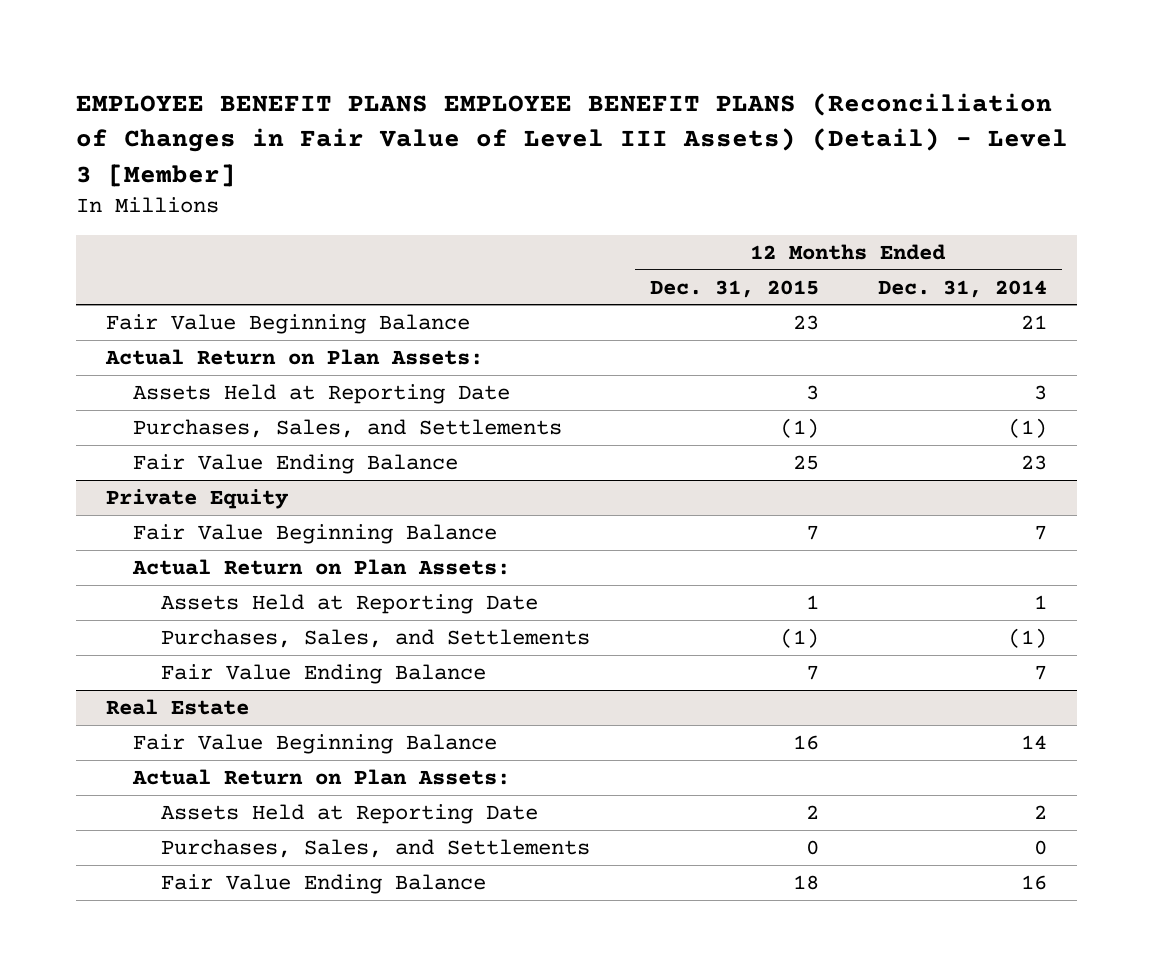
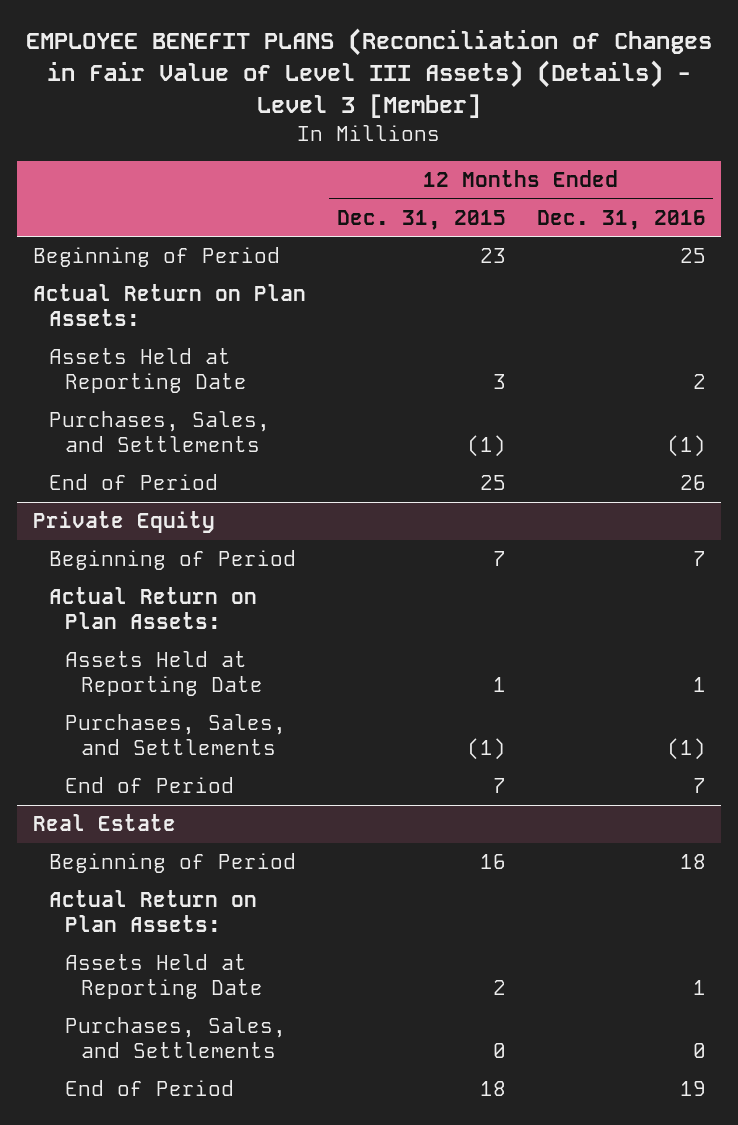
- EMPLOYEE BENEFIT PLANS EMPLOYEE BENEFIT PLANS (Reconciliation of Changes in Fair Value of Level III Assets) (Detail) - Level 3 [Member]
+ EMPLOYEE BENEFIT PLANS (Reconciliation of Changes in Fair Value of Level III Assets) (Details) - Level 3 [Member]
- | 12 Months Ended Dec. 31, 2015 | 12 Months Ended Dec. 31, 2014
+ | 12 Months Ended Dec. 31, 2015 | 12 Months Ended Dec. 31, 2016
- Fair Value Beginning Balance | 23 | 21
+ Beginning of Period | 23 | 25
- Fair Value Ending Balance | 25 | 23
+ End of Period | 25 | 26
@ Private Equity
- Fair Value Beginning Balance | 7 | 7
+ Beginning of Period | 7 | 7
- Fair Value Ending Balance | 7 | 7
+ End of Period | 7 | 7
@ Real Estate
- Fair Value Beginning Balance | 16 | 14
+ Beginning of Period | 16 | 18
- Fair Value Ending Balance | 18 | 16
+ End of Period | 18 | 19

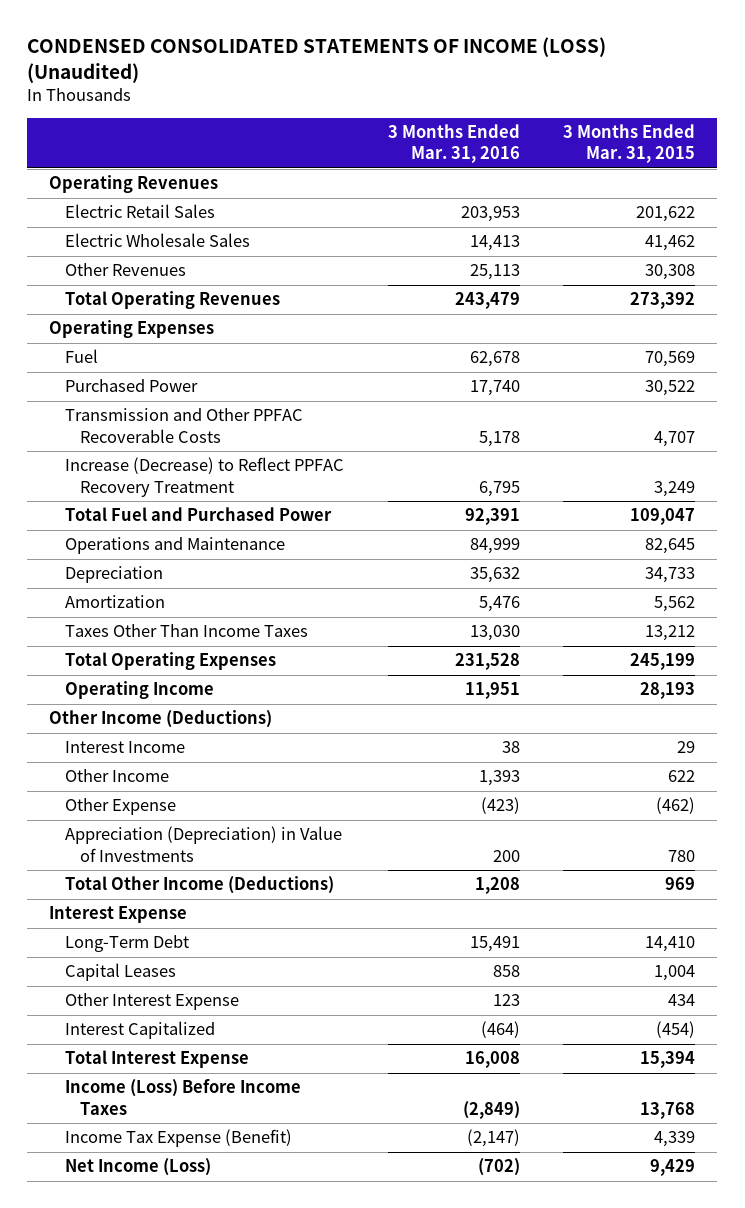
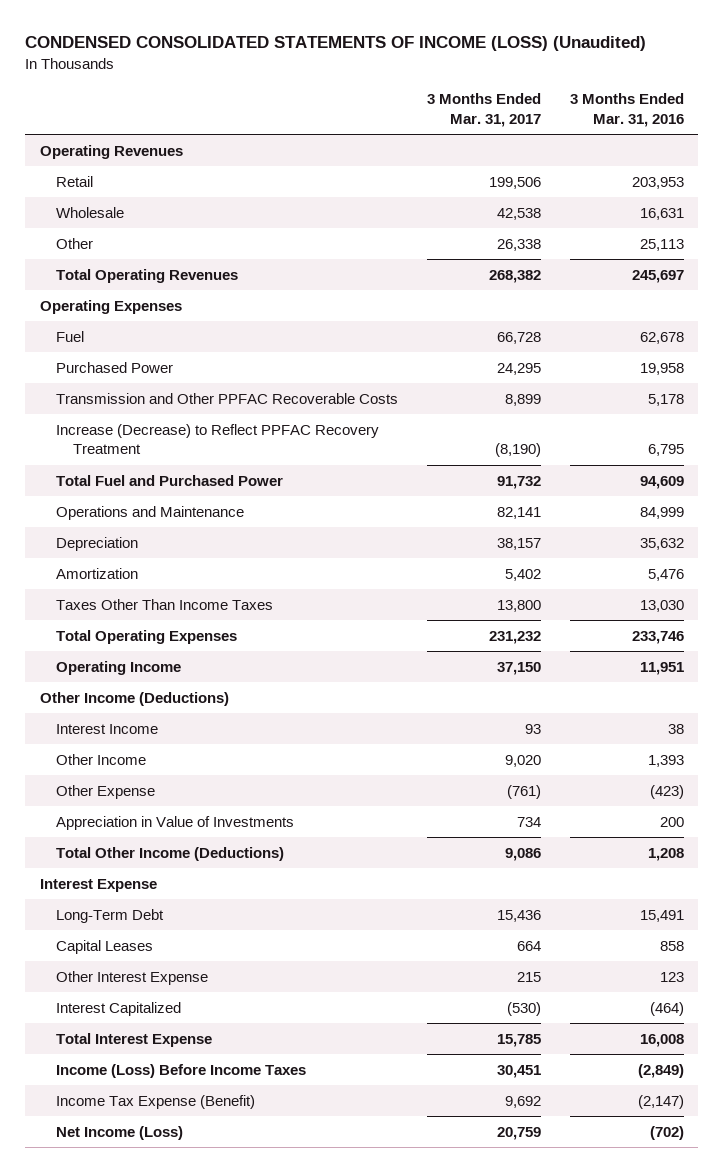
- | 3 Months Ended Mar. 31, 2016 | 3 Months Ended Mar. 31, 2015
+ | 3 Months Ended Mar. 31, 2017 | 3 Months Ended Mar. 31, 2016
- Electric Retail Sales | 203,953 | 201,622
- Electric Wholesale Sales | 14,413 | 41,462
- Other Revenues | 25,113 | 30,308
- Total Operating Revenues | 243,479 | 273,392
+ Retail | 199,506 | 203,953
+ Wholesale | 42,538 | 16,631
+ Other | 26,338 | 25,113
+ Total Operating Revenues | 268,382 | 245,697
- Purchased Power | 17,740 | 30,522
+ Purchased Power | 24,295 | 19,958
- Total Fuel and Purchased Power | 92,391 | 109,047
+ Total Fuel and Purchased Power | 91,732 | 94,609
- Total Operating Expenses | 231,528 | 245,199
+ Total Operating Expenses | 231,232 | 233,746
- Appreciation (Depreciation) in Value of Investments | 200 | 780
+ Appreciation in Value of Investments | 734 | 200

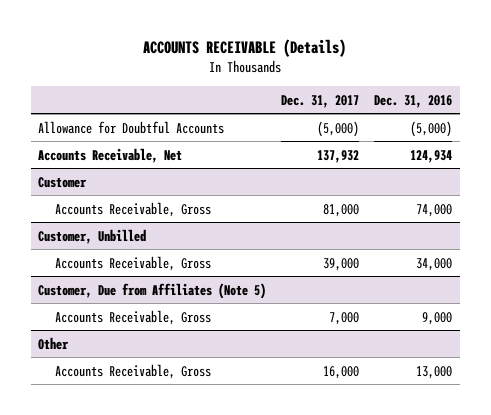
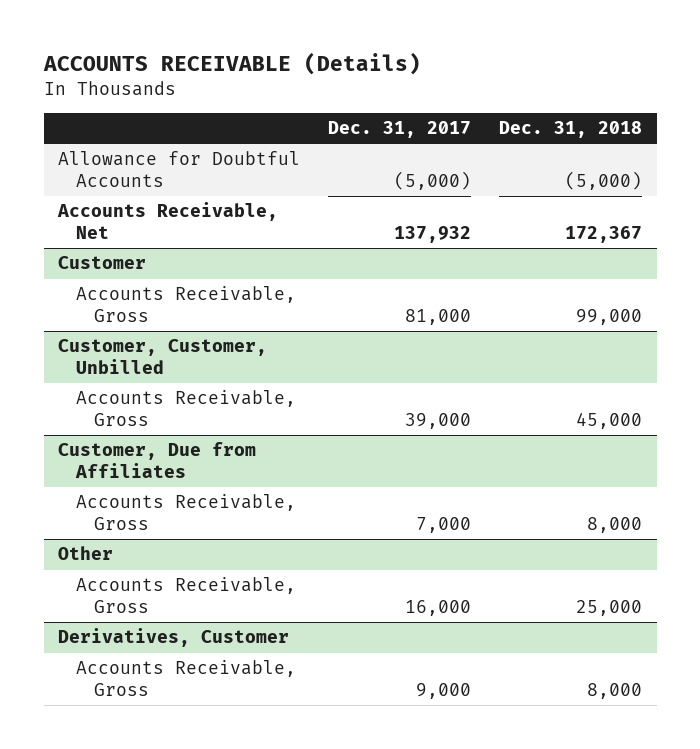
- | Dec. 31, 2017 | Dec. 31, 2016
+ | Dec. 31, 2017 | Dec. 31, 2018
- Customer, Unbilled
+ Customer, Customer, Unbilled
- Customer, Due from Affiliates (Note 5)
+ Customer, Due from Affiliates
+ Derivatives, Customer
+ Accounts Receivable, Gross | 9,000 | 8,000

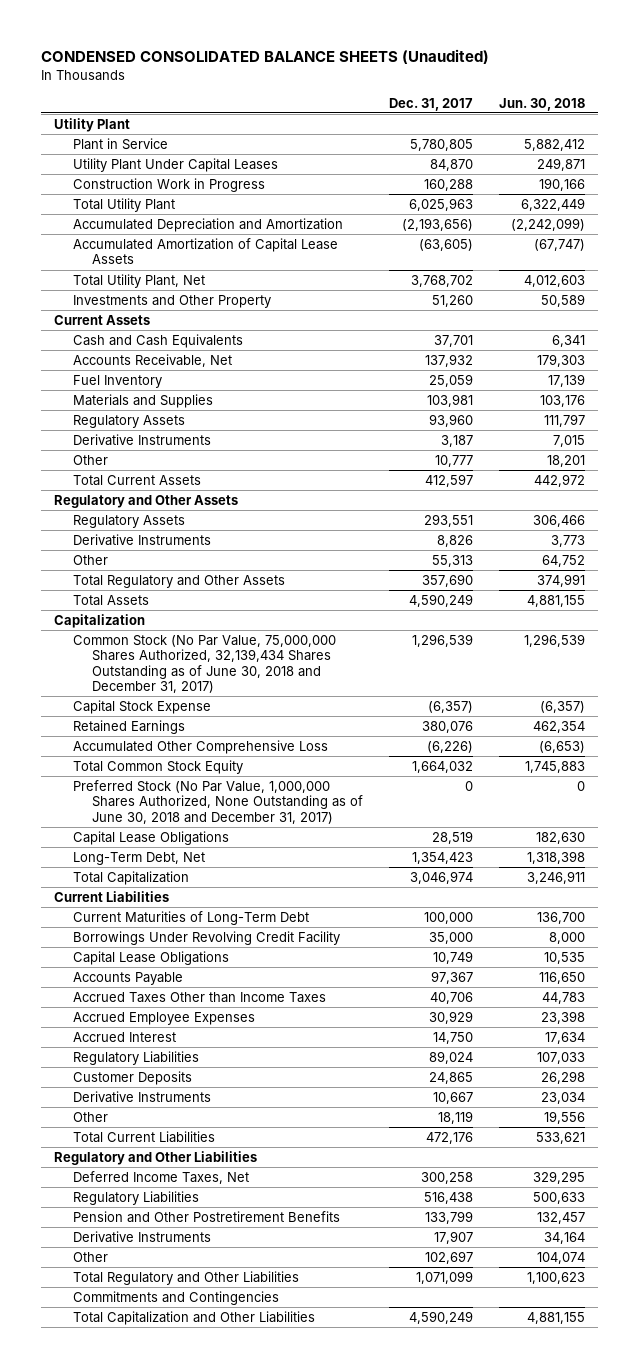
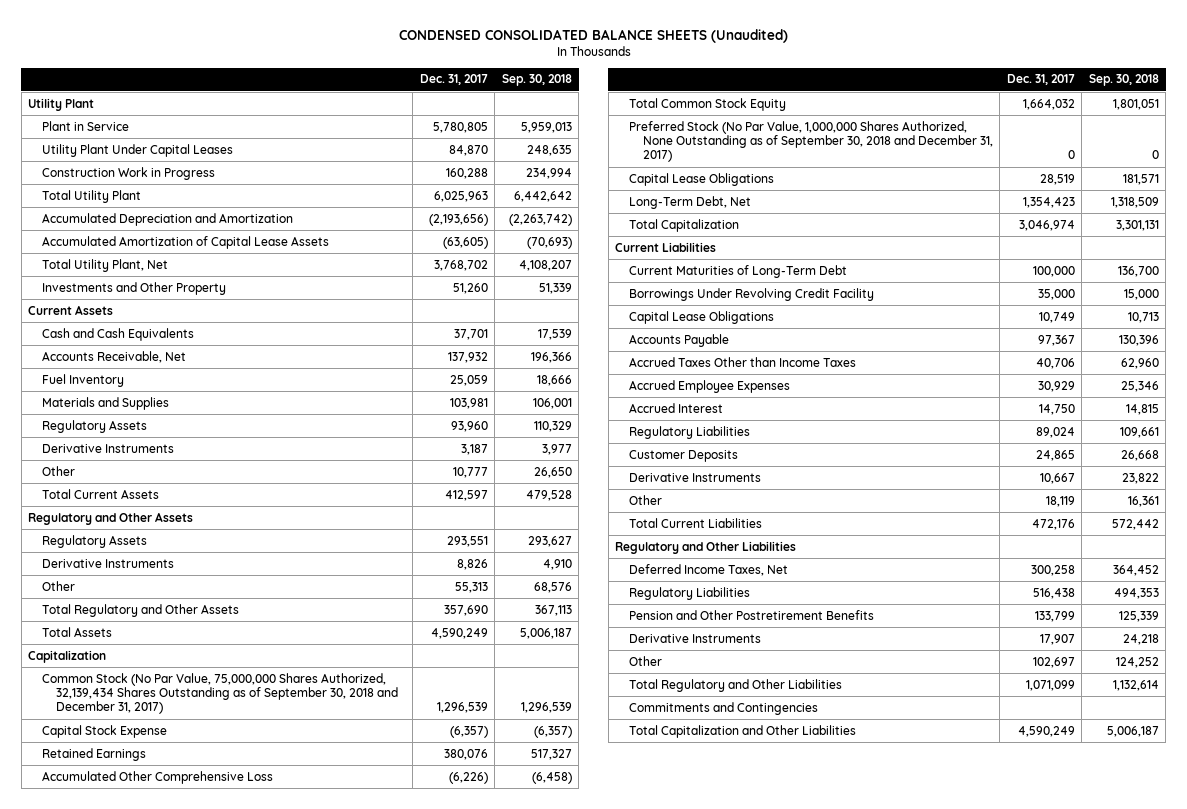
- | Dec. 31, 2017 | Jun. 30, 2018
+ | Dec. 31, 2017 | Sep. 30, 2018
- Common Stock (No Par Value, 75,000,000 Shares Authorized, 32,139,434 Shares Outstanding as of June 30, 2018 and December 31, 2017) | 1,296,539 | 1,296,539
+ Common Stock (No Par Value, 75,000,000 Shares Authorized, 32,139,434 Shares Outstanding as of September 30, 2018 and December 31, 2017) | 1,296,539 | 1,296,539
- Preferred Stock (No Par Value, 1,000,000 Shares Authorized, None Outstanding as of June 30, 2018 and December 31, 2017) | 0 | 0
+ Preferred Stock (No Par Value, 1,000,000 Shares Authorized, None Outstanding as of September 30, 2018 and December 31, 2017) | 0 | 0

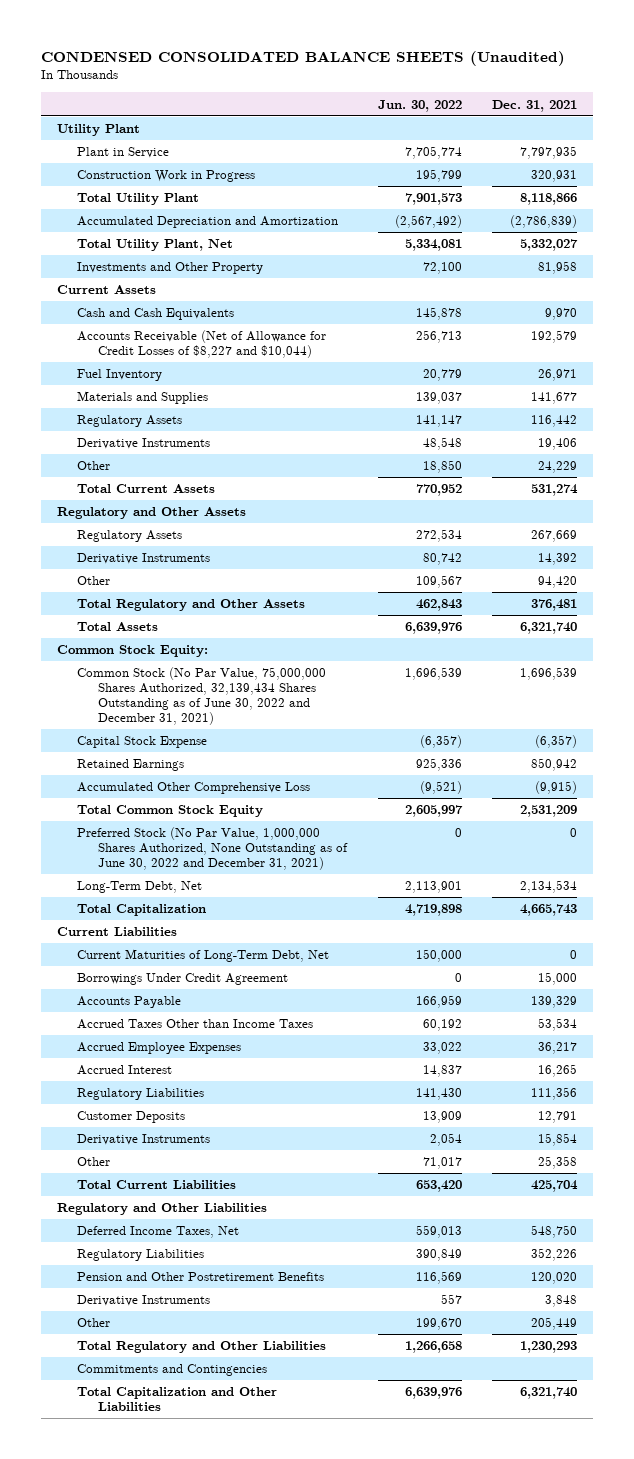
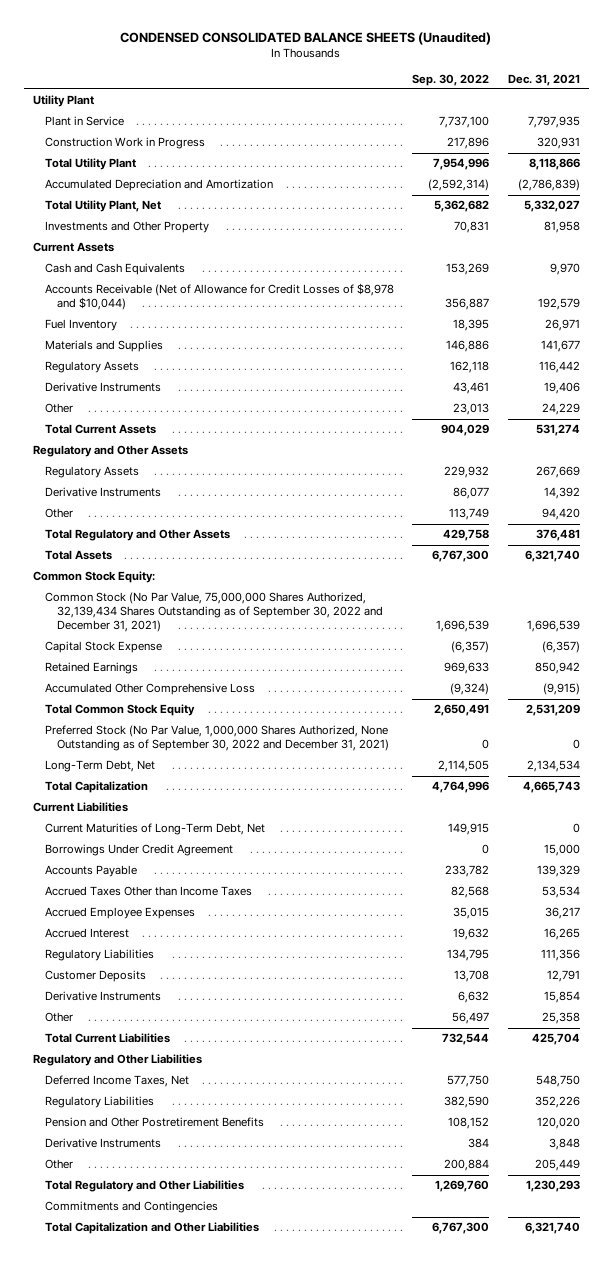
- | Jun. 30, 2022 | Dec. 31, 2021
+ | Sep. 30, 2022 | Dec. 31, 2021
- Accounts Receivable (Net of Allowance for Credit Losses of $8,227 and $10,044) | 256,713 | 192,579
+ Accounts Receivable (Net of Allowance for Credit Losses of $8,978 and $10,044) | 356,887 | 192,579
- Common Stock (No Par Value, 75,000,000 Shares Authorized, 32,139,434 Shares Outstanding as of June 30, 2022 and December 31, 2021) | 1,696,539 | 1,696,539
+ Common Stock (No Par Value, 75,000,000 Shares Authorized, 32,139,434 Shares Outstanding as of September 30, 2022 and December 31, 2021) | 1,696,539 | 1,696,539
- Preferred Stock (No Par Value, 1,000,000 Shares Authorized, None Outstanding as of June 30, 2022 and December 31, 2021) | 0 | 0
+ Preferred Stock (No Par Value, 1,000,000 Shares Authorized, None Outstanding as of September 30, 2022 and December 31, 2021) | 0 | 0

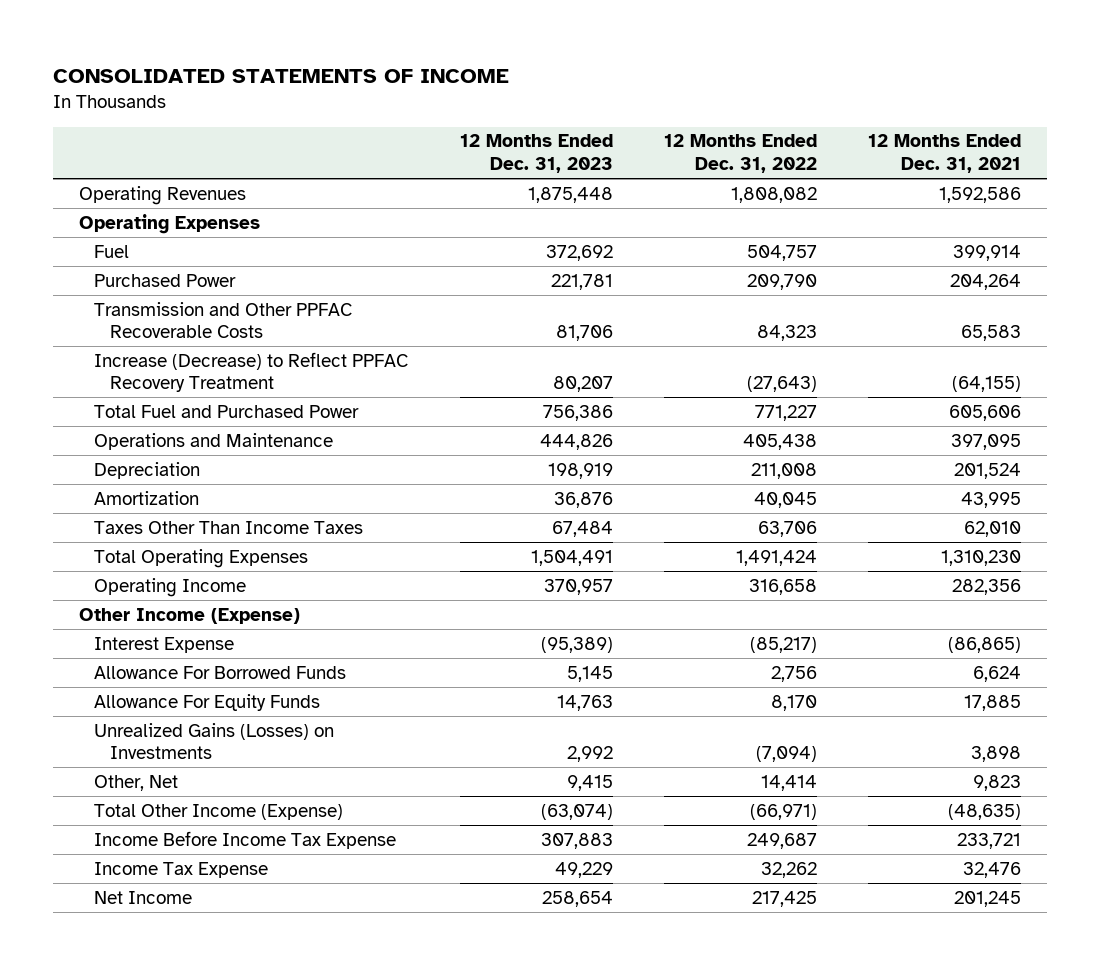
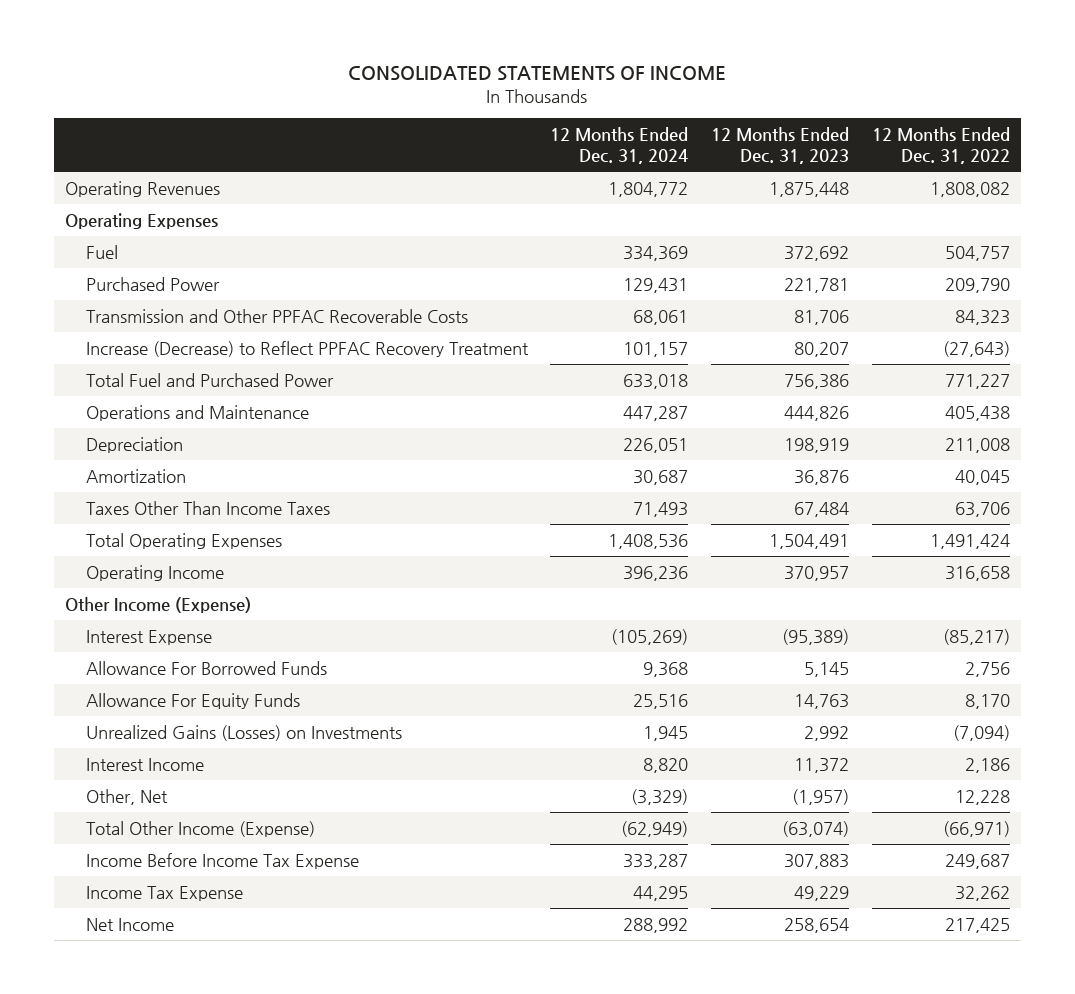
- | 12 Months Ended Dec. 31, 2023 | 12 Months Ended Dec. 31, 2022 | 12 Months Ended Dec. 31, 2021
+ | 12 Months Ended Dec. 31, 2024 | 12 Months Ended Dec. 31, 2023 | 12 Months Ended Dec. 31, 2022
- Other, Net | 9,415 | 14,414 | 9,823
+ Interest Income | 8,820 | 11,372 | 2,186
+ Other, Net | (3,329) | (1,957) | 12,228

